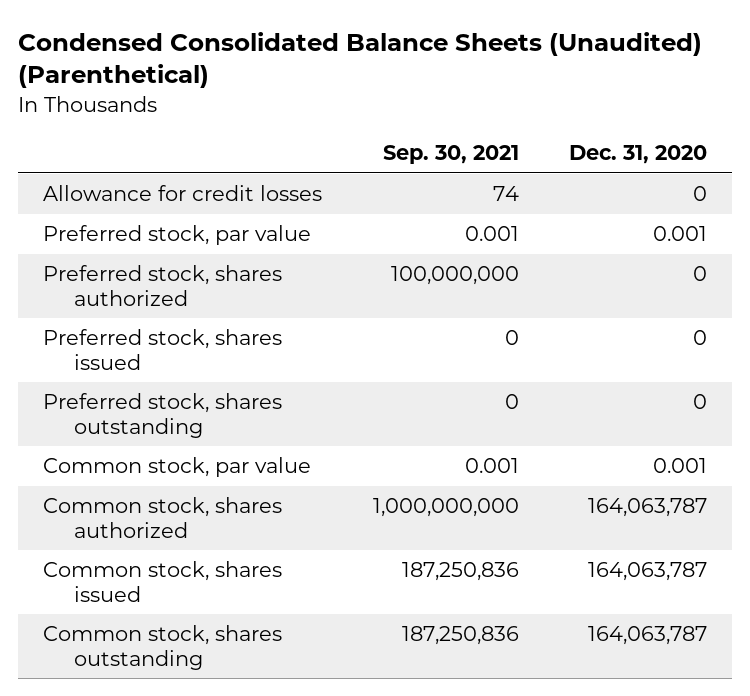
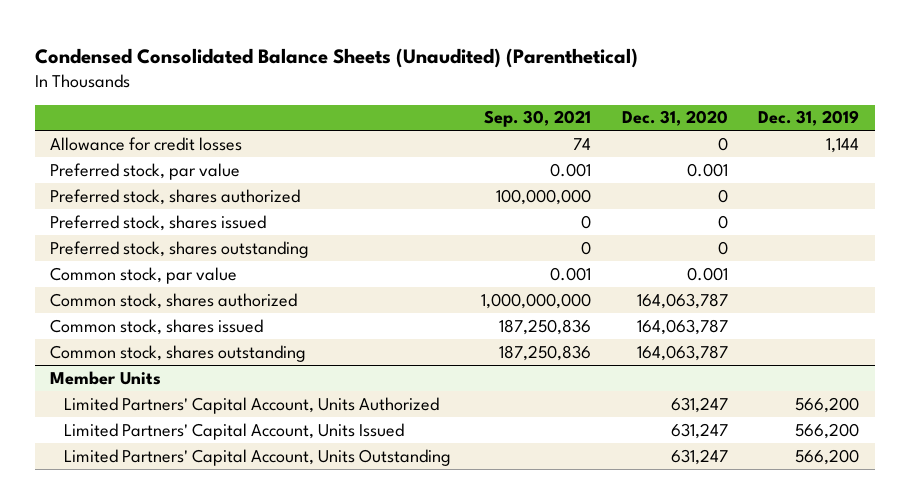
- | Sep. 30, 2021 | Dec. 31, 2020
+ | Sep. 30, 2021 | Dec. 31, 2020 | Dec. 31, 2019
+ Member Units
+ Limited Partners' Capital Account, Units Authorized | | 631,247 | 566,200
+ Limited Partners' Capital Account, Units Issued | | 631,247 | 566,200
+ Limited Partners' Capital Account, Units Outstanding | | 631,247 | 566,200

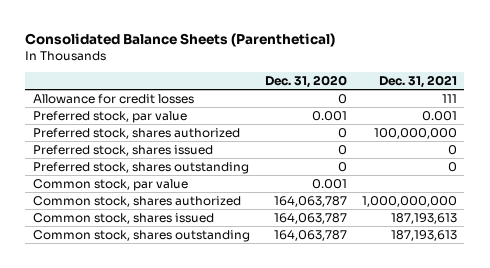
- Condensed Consolidated Balance Sheets (Unaudited) (Parenthetical)
+ Consolidated Balance Sheets (Parenthetical)
- | Sep. 30, 2021 | Dec. 31, 2020 | Dec. 31, 2019
+ | Dec. 31, 2020 | Dec. 31, 2021
- Member Units
- Limited Partners' Capital Account, Units Authorized | | 631,247 | 566,200
- Limited Partners' Capital Account, Units Issued | | 631,247 | 566,200
- Limited Partners' Capital Account, Units Outstanding | | 631,247 | 566,200

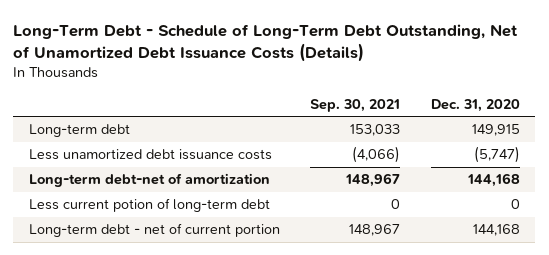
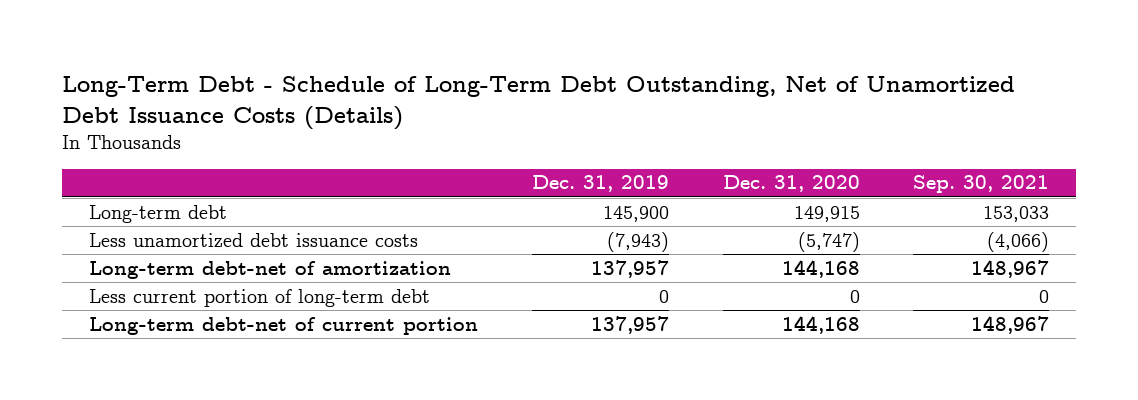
- | Sep. 30, 2021 | Dec. 31, 2020
+ | Dec. 31, 2019 | Dec. 31, 2020 | Sep. 30, 2021
- Less current potion of long-term debt | 0 | 0
- Long-term debt - net of current portion | 148,967 | 144,168
+ Less current portion of long-term debt | 0 | 0 | 0
+ Long-term debt-net of current portion | 137,957 | 144,168 | 148,967

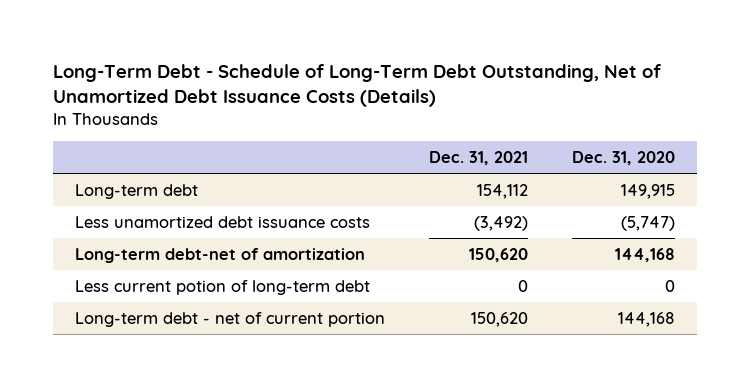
- | Dec. 31, 2019 | Dec. 31, 2020 | Sep. 30, 2021
+ | Dec. 31, 2021 | Dec. 31, 2020
- Less current portion of long-term debt | 0 | 0 | 0
- Long-term debt-net of current portion | 137,957 | 144,168 | 148,967
+ Less current potion of long-term debt | 0 | 0
+ Long-term debt - net of current portion | 150,620 | 144,168

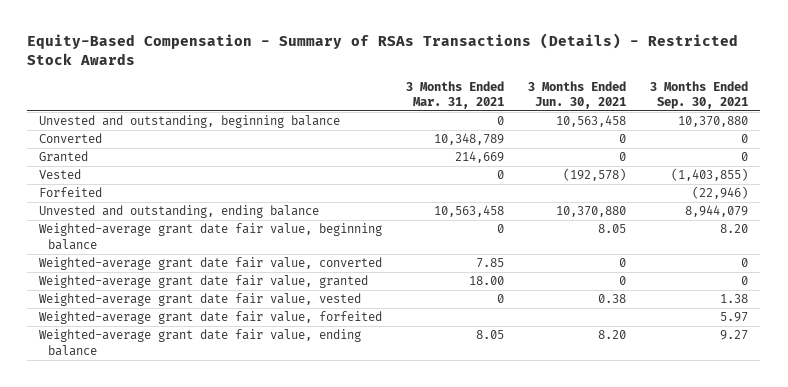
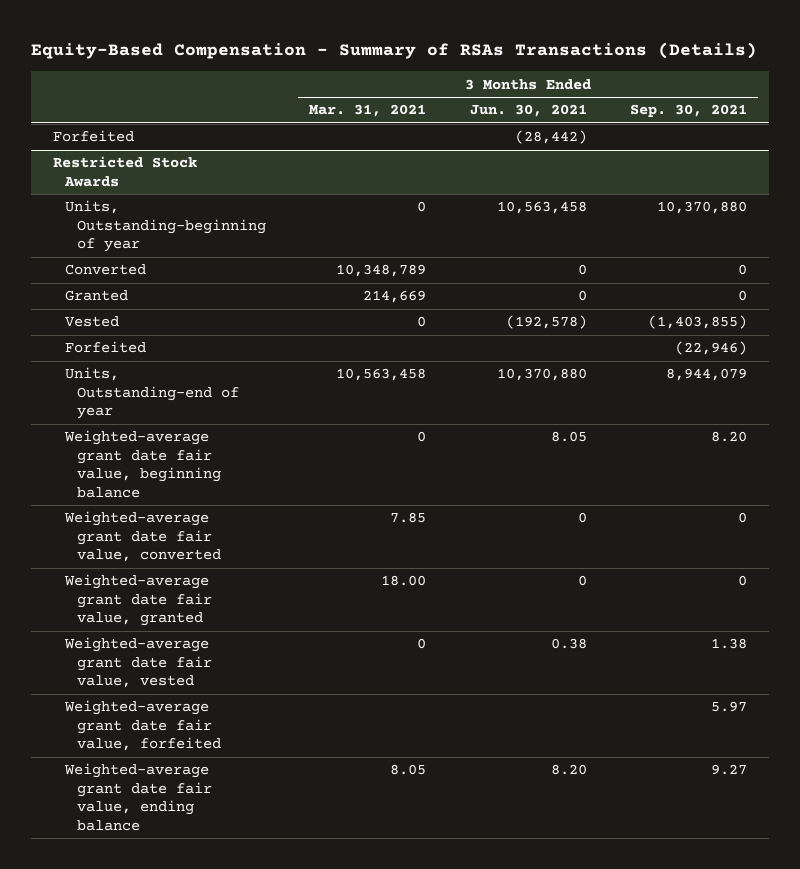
- Equity-Based Compensation - Summary of RSAs Transactions (Details) - Restricted Stock Awards
+ Equity-Based Compensation - Summary of RSAs Transactions (Details)
- Unvested and outstanding, beginning balance | 0 | 10,563,458 | 10,370,880
+ Forfeited | | (28,442) |
+ Restricted Stock Awards
+ Units, Outstanding-beginning of year | 0 | 10,563,458 | 10,370,880
- Unvested and outstanding, ending balance | 10,563,458 | 10,370,880 | 8,944,079
+ Units, Outstanding-end of year | 10,563,458 | 10,370,880 | 8,944,079

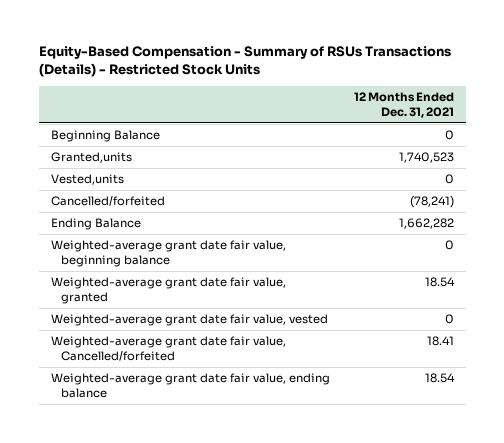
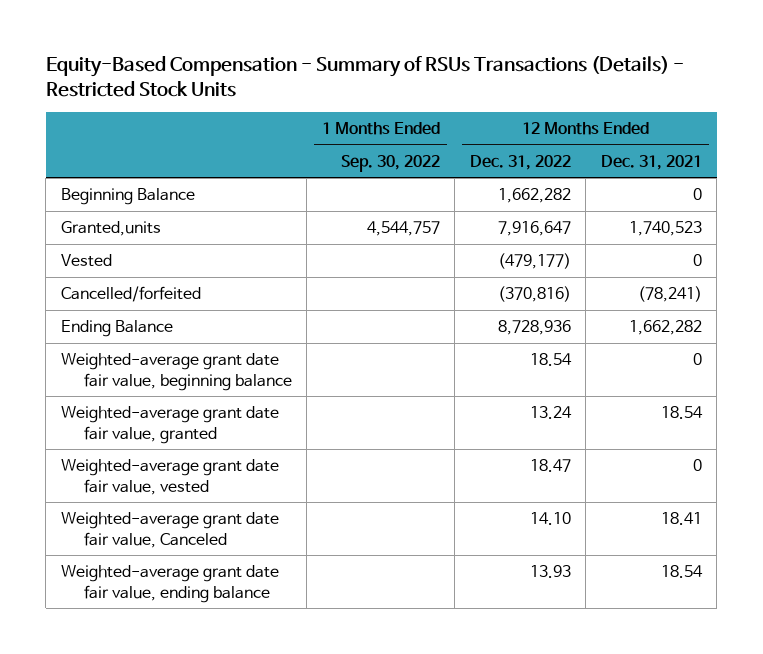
- | 12 Months Ended Dec. 31, 2021
+ | 1 Months Ended Sep. 30, 2022 | 12 Months Ended Dec. 31, 2022 | 12 Months Ended Dec. 31, 2021
- Vested,units | 0
+ Vested | | (479,177) | 0
- Weighted-average grant date fair value, Cancelled/forfeited | 18.41
+ Weighted-average grant date fair value, Canceled | | 14.10 | 18.41

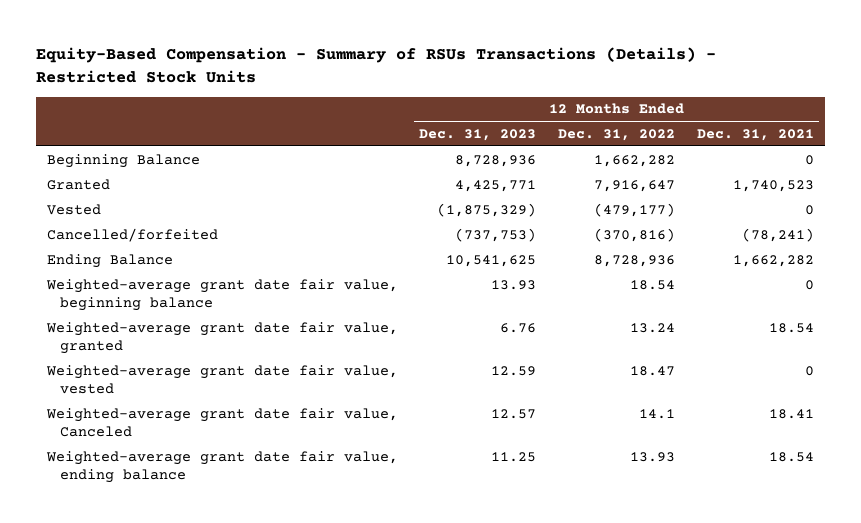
- | 1 Months Ended Sep. 30, 2022 | 12 Months Ended Dec. 31, 2022 | 12 Months Ended Dec. 31, 2021
+ | 12 Months Ended Dec. 31, 2023 | 12 Months Ended Dec. 31, 2022 | 12 Months Ended Dec. 31, 2021
- Granted,units | 4,544,757 | 7,916,647 | 1,740,523
+ Granted | 4,425,771 | 7,916,647 | 1,740,523
- Weighted-average grant date fair value, Canceled | | 14.10 | 18.41
+ Weighted-average grant date fair value, Canceled | 12.57 | 14.1 | 18.41

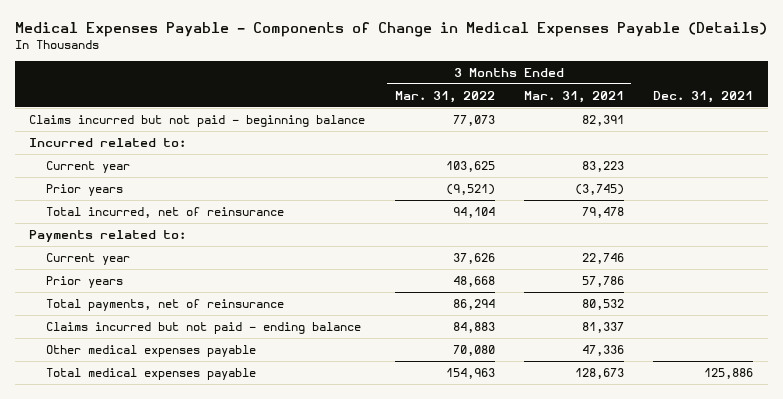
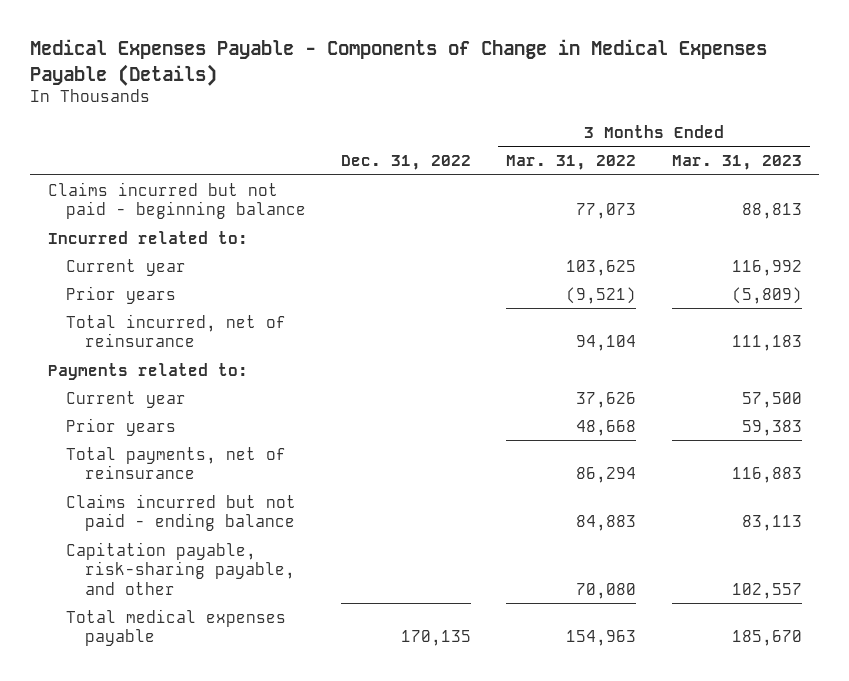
- | 3 Months Ended Mar. 31, 2022 | 3 Months Ended Mar. 31, 2021 | Dec. 31, 2021
+ | Dec. 31, 2022 | 3 Months Ended Mar. 31, 2022 | 3 Months Ended Mar. 31, 2023
- Other medical expenses payable | 70,080 | 47,336 |
+ Capitation payable, risk-sharing payable, and other | | 70,080 | 102,557

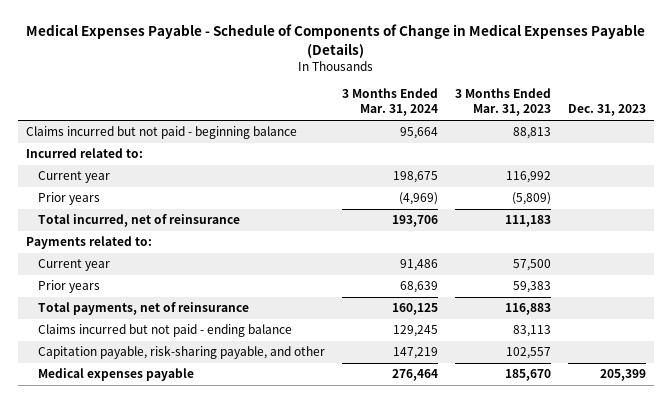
- Medical Expenses Payable - Components of Change in Medical Expenses Payable (Details)
+ Medical Expenses Payable - Schedule of Components of Change in Medical Expenses Payable (Details)
- | Dec. 31, 2022 | 3 Months Ended Mar. 31, 2022 | 3 Months Ended Mar. 31, 2023
+ | 3 Months Ended Mar. 31, 2024 | 3 Months Ended Mar. 31, 2023 | Dec. 31, 2023
- Total medical expenses payable | 170,135 | 154,963 | 185,670
+ Medical expenses payable | 276,464 | 185,670 | 205,399

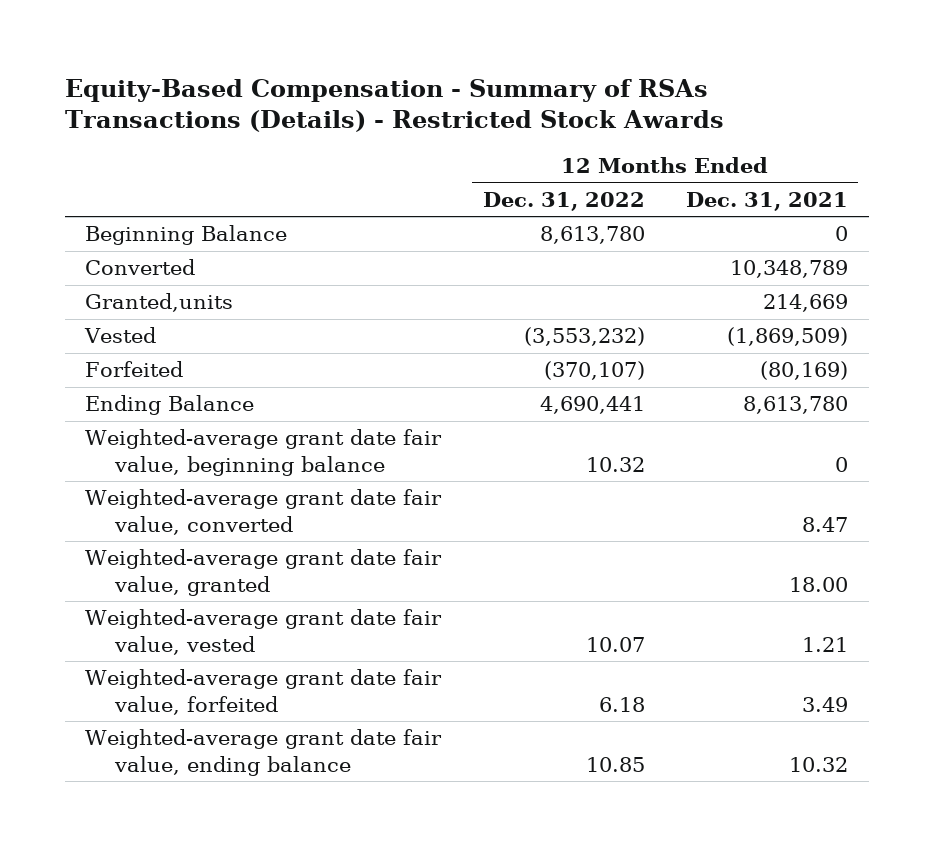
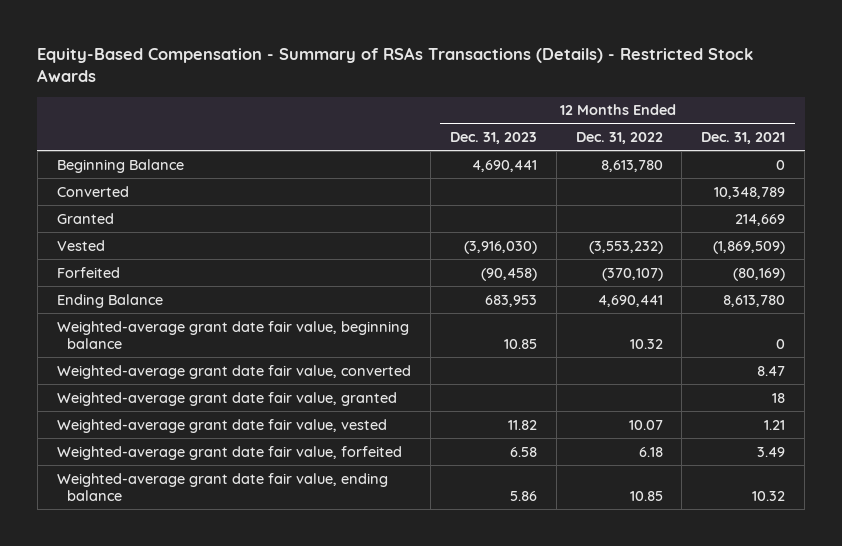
- | 12 Months Ended Dec. 31, 2022 | 12 Months Ended Dec. 31, 2021
+ | 12 Months Ended Dec. 31, 2023 | 12 Months Ended Dec. 31, 2022 | 12 Months Ended Dec. 31, 2021
- Granted,units | | 214,669
+ Granted | | | 214,669
- Weighted-average grant date fair value, granted | | 18.00
+ Weighted-average grant date fair value, granted | | | 18

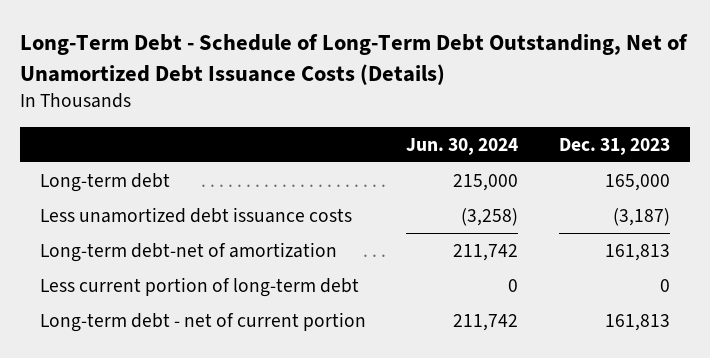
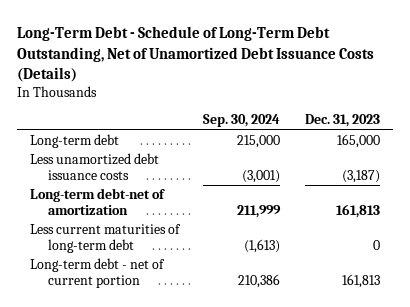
- | Jun. 30, 2024 | Dec. 31, 2023
+ | Sep. 30, 2024 | Dec. 31, 2023
- Less current portion of long-term debt | 0 | 0
+ Less current maturities of long-term debt | (1,613) | 0

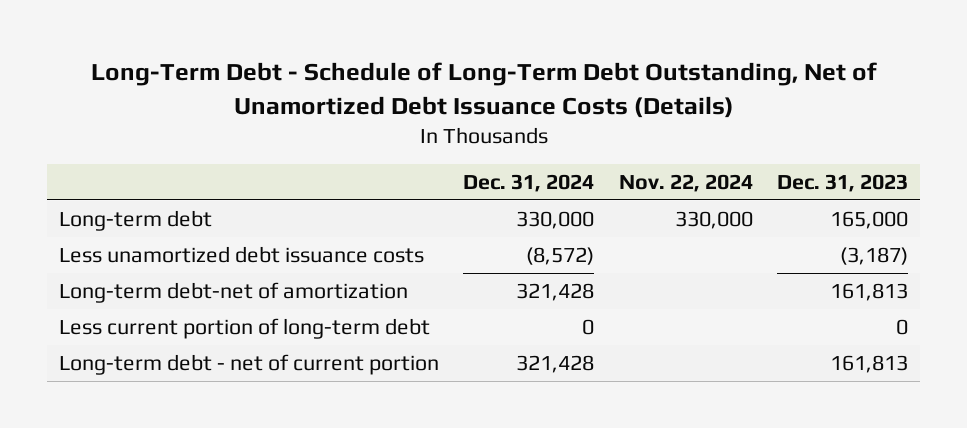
- | Sep. 30, 2024 | Dec. 31, 2023
+ | Dec. 31, 2024 | Nov. 22, 2024 | Dec. 31, 2023
- Less current maturities of long-term debt | (1,613) | 0
+ Less current portion of long-term debt | 0 | | 0

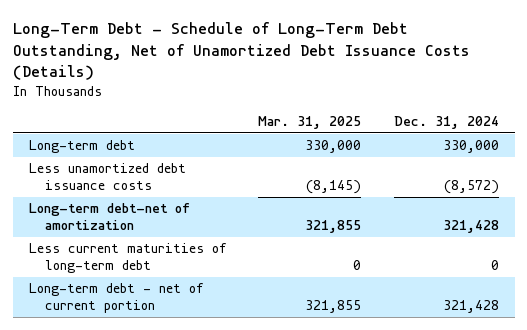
- | Dec. 31, 2024 | Nov. 22, 2024 | Dec. 31, 2023
+ | Mar. 31, 2025 | Dec. 31, 2024
- Less current portion of long-term debt | 0 | | 0
+ Less current maturities of long-term debt | 0 | 0

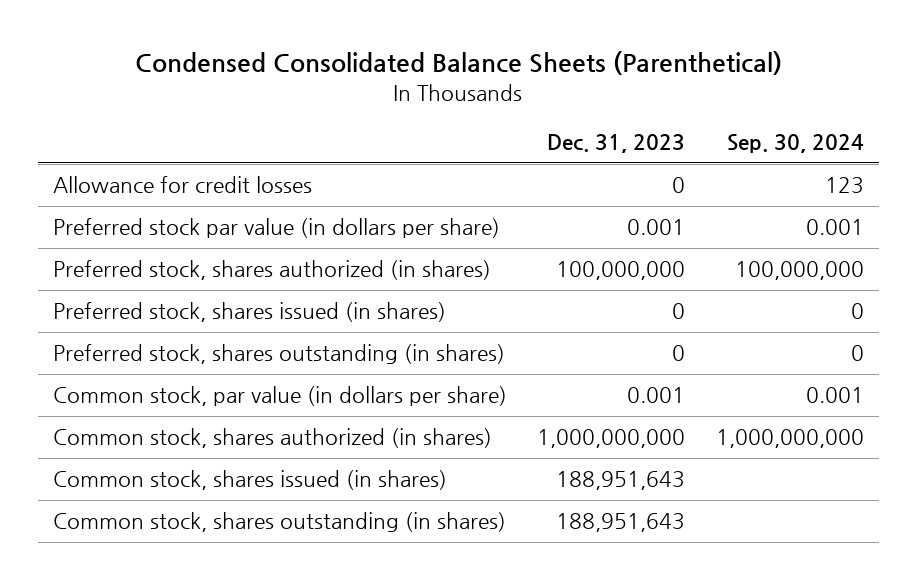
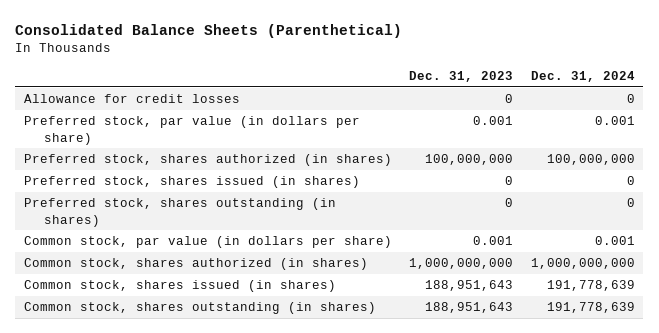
- Condensed Consolidated Balance Sheets (Parenthetical)
+ Consolidated Balance Sheets (Parenthetical)
- | Dec. 31, 2023 | Sep. 30, 2024
+ | Dec. 31, 2023 | Dec. 31, 2024
- Preferred stock par value (in dollars per share) | 0.001 | 0.001
+ Preferred stock, par value (in dollars per share) | 0.001 | 0.001

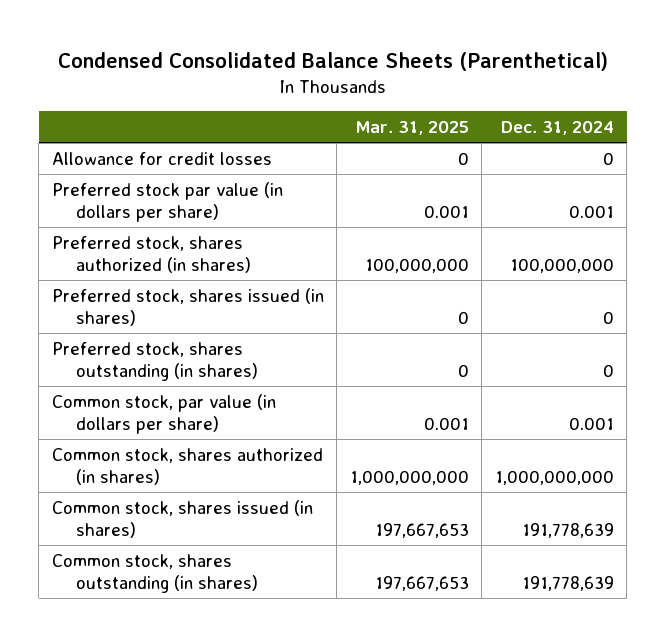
- Consolidated Balance Sheets (Parenthetical)
+ Condensed Consolidated Balance Sheets (Parenthetical)
- | Dec. 31, 2023 | Dec. 31, 2024
+ | Mar. 31, 2025 | Dec. 31, 2024
- Preferred stock, par value (in dollars per share) | 0.001 | 0.001
+ Preferred stock par value (in dollars per share) | 0.001 | 0.001

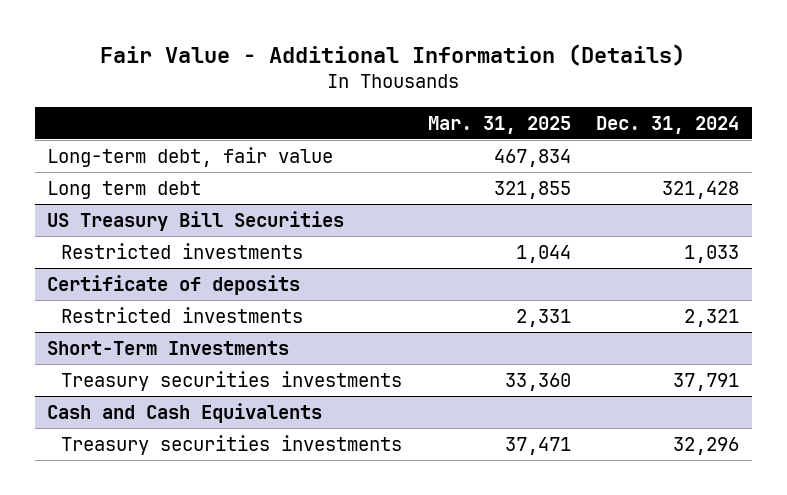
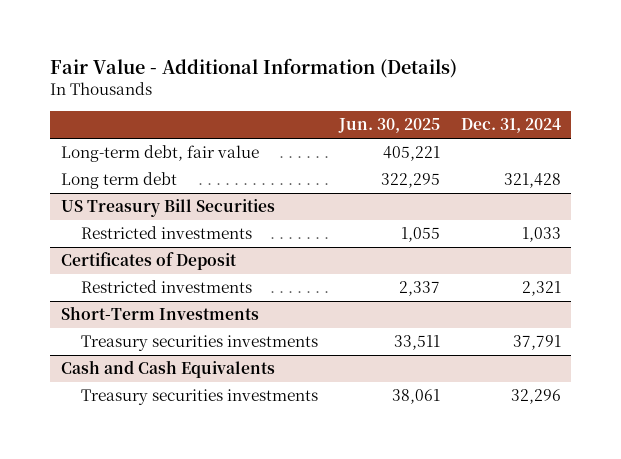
- | Mar. 31, 2025 | Dec. 31, 2024
+ | Jun. 30, 2025 | Dec. 31, 2024
- Certificate of deposits
+ Certificates of Deposit

